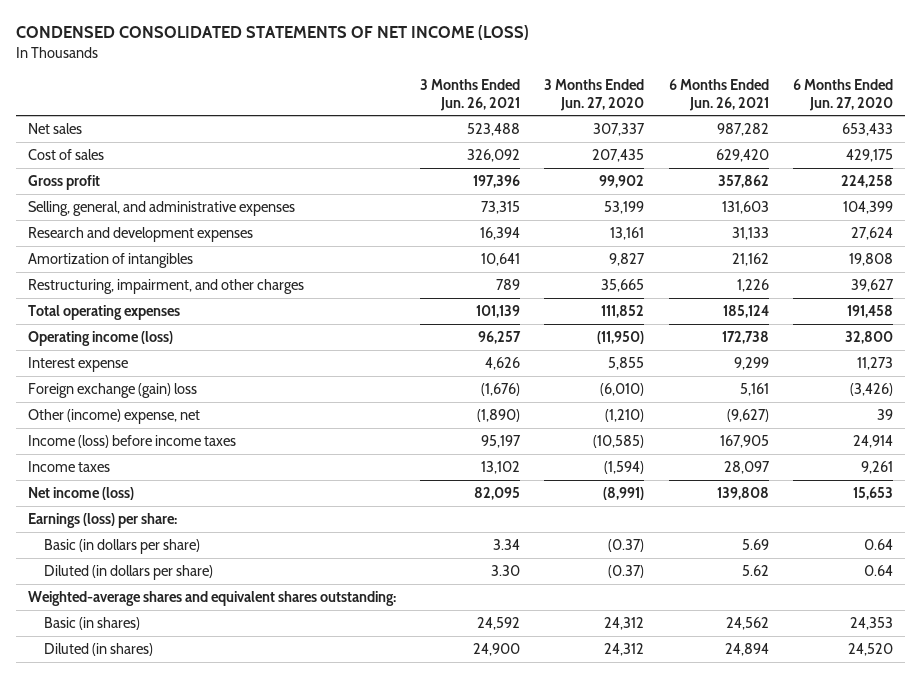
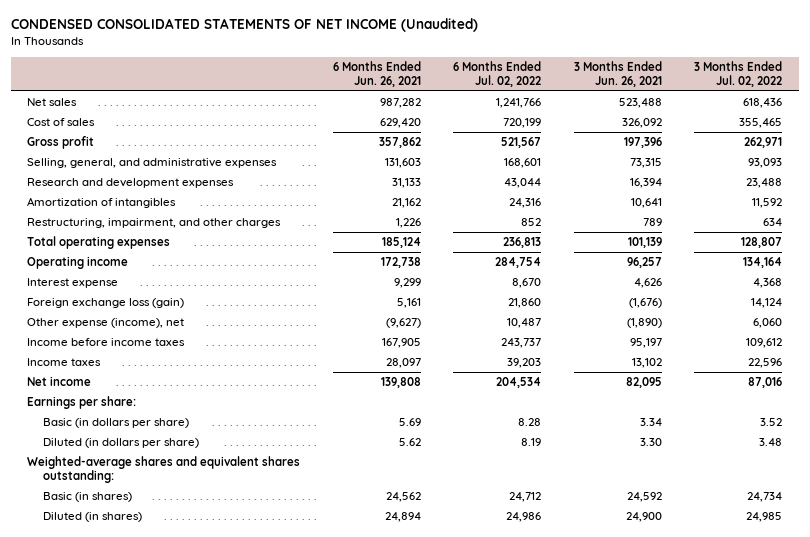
- CONDENSED CONSOLIDATED STATEMENTS OF NET INCOME (LOSS)
+ CONDENSED CONSOLIDATED STATEMENTS OF NET INCOME (Unaudited)
- | 3 Months Ended Jun. 26, 2021 | 3 Months Ended Jun. 27, 2020 | 6 Months Ended Jun. 26, 2021 | 6 Months Ended Jun. 27, 2020
+ | 6 Months Ended Jun. 26, 2021 | 6 Months Ended Jul. 02, 2022 | 3 Months Ended Jun. 26, 2021 | 3 Months Ended Jul. 02, 2022
- Operating income (loss) | 96,257 | (11,950) | 172,738 | 32,800
+ Operating income | 172,738 | 284,754 | 96,257 | 134,164
- Foreign exchange (gain) loss | (1,676) | (6,010) | 5,161 | (3,426)
- Other (income) expense, net | (1,890) | (1,210) | (9,627) | 39
- Income (loss) before income taxes | 95,197 | (10,585) | 167,905 | 24,914
+ Foreign exchange loss (gain) | 5,161 | 21,860 | (1,676) | 14,124
+ Other expense (income), net | (9,627) | 10,487 | (1,890) | 6,060
+ Income before income taxes | 167,905 | 243,737 | 95,197 | 109,612
- Net income (loss) | 82,095 | (8,991) | 139,808 | 15,653
- Earnings (loss) per share:
+ Net income | 139,808 | 204,534 | 82,095 | 87,016
+ Earnings per share:

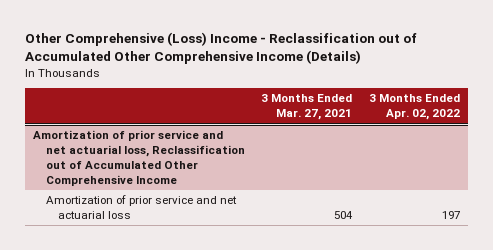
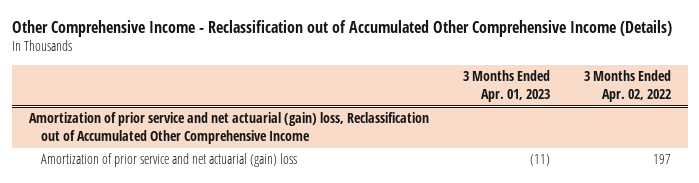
- Other Comprehensive (Loss) Income - Reclassification out of Accumulated Other Comprehensive Income (Details)
+ Other Comprehensive Income - Reclassification out of Accumulated Other Comprehensive Income (Details)
- | 3 Months Ended Mar. 27, 2021 | 3 Months Ended Apr. 02, 2022
+ | 3 Months Ended Apr. 01, 2023 | 3 Months Ended Apr. 02, 2022
- Amortization of prior service and net actuarial loss, Reclassification out of Accumulated Other Comprehensive Income
- Amortization of prior service and net actuarial loss | 504 | 197
+ Amortization of prior service and net actuarial (gain) loss, Reclassification out of Accumulated Other Comprehensive Income
+ Amortization of prior service and net actuarial (gain) loss | (11) | 197

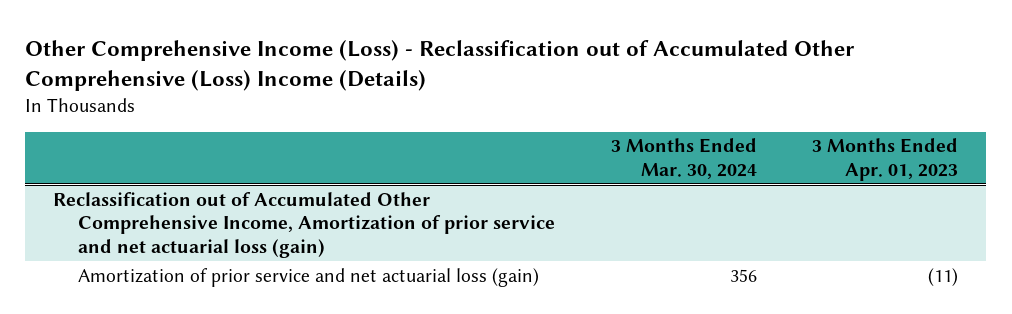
- Other Comprehensive Income - Reclassification out of Accumulated Other Comprehensive Income (Details)
+ Other Comprehensive Income (Loss) - Reclassification out of Accumulated Other Comprehensive (Loss) Income (Details)
- | 3 Months Ended Apr. 01, 2023 | 3 Months Ended Apr. 02, 2022
+ | 3 Months Ended Mar. 30, 2024 | 3 Months Ended Apr. 01, 2023
- Amortization of prior service and net actuarial (gain) loss, Reclassification out of Accumulated Other Comprehensive Income
- Amortization of prior service and net actuarial (gain) loss | (11) | 197
+ Reclassification out of Accumulated Other Comprehensive Income, Amortization of prior service and net actuarial loss (gain)
+ Amortization of prior service and net actuarial loss (gain) | 356 | (11)

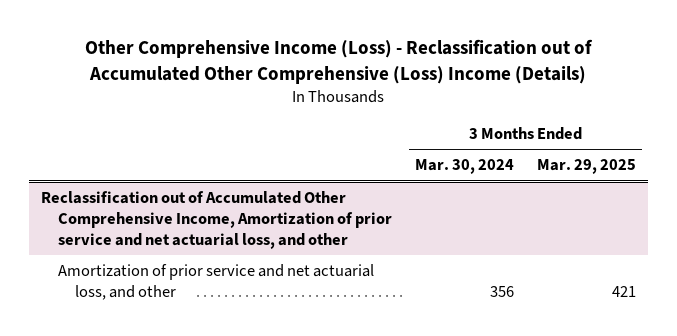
- | 3 Months Ended Mar. 30, 2024 | 3 Months Ended Apr. 01, 2023
+ | 3 Months Ended Mar. 30, 2024 | 3 Months Ended Mar. 29, 2025
- Reclassification out of Accumulated Other Comprehensive Income, Amortization of prior service and net actuarial loss (gain)
- Amortization of prior service and net actuarial loss (gain) | 356 | (11)
+ Reclassification out of Accumulated Other Comprehensive Income, Amortization of prior service and net actuarial loss, and other
+ Amortization of prior service and net actuarial loss, and other | 356 | 421

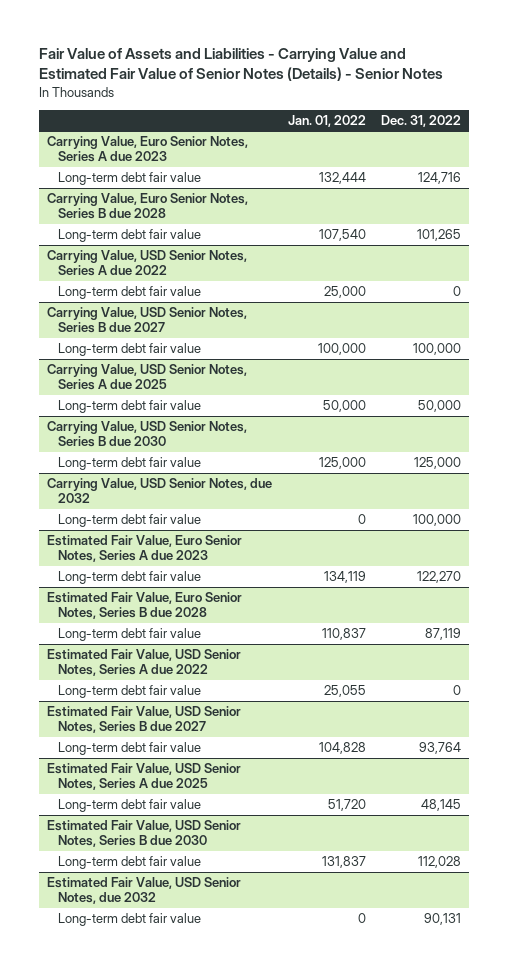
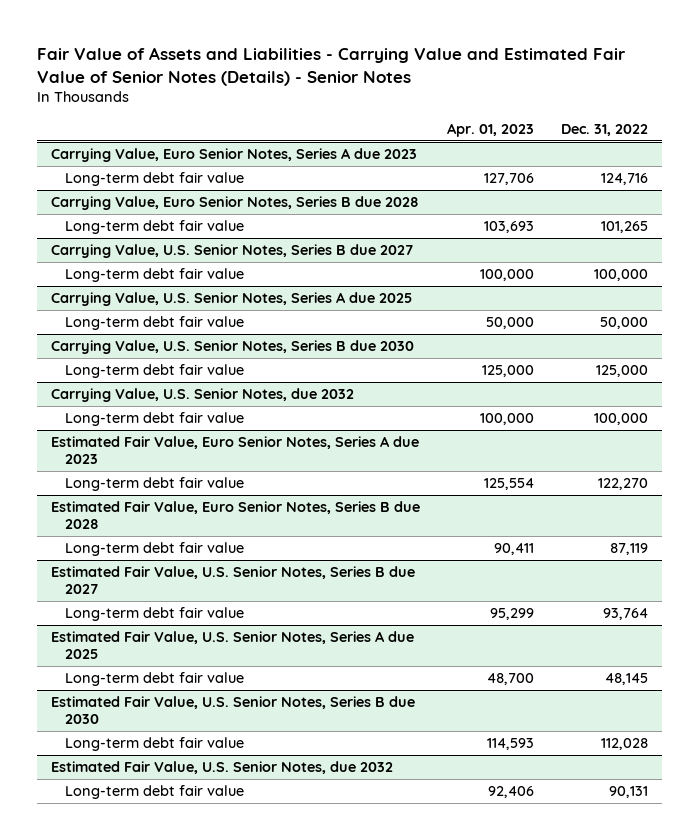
- | Jan. 01, 2022 | Dec. 31, 2022
+ | Apr. 01, 2023 | Dec. 31, 2022
- Carrying Value, USD Senior Notes, Series A due 2022
- Long-term debt fair value | 25,000 | 0
- Carrying Value, USD Senior Notes, Series B due 2027
+ Carrying Value, U.S. Senior Notes, Series B due 2027
- Carrying Value, USD Senior Notes, Series A due 2025
+ Carrying Value, U.S. Senior Notes, Series A due 2025
- Carrying Value, USD Senior Notes, Series B due 2030
+ Carrying Value, U.S. Senior Notes, Series B due 2030
- Carrying Value, USD Senior Notes, due 2032
+ Carrying Value, U.S. Senior Notes, due 2032
- Estimated Fair Value, USD Senior Notes, Series A due 2022
- Long-term debt fair value | 25,055 | 0
- Estimated Fair Value, USD Senior Notes, Series B due 2027
+ Estimated Fair Value, U.S. Senior Notes, Series B due 2027
- Estimated Fair Value, USD Senior Notes, Series A due 2025
+ Estimated Fair Value, U.S. Senior Notes, Series A due 2025
- Estimated Fair Value, USD Senior Notes, Series B due 2030
+ Estimated Fair Value, U.S. Senior Notes, Series B due 2030
- Estimated Fair Value, USD Senior Notes, due 2032
+ Estimated Fair Value, U.S. Senior Notes, due 2032

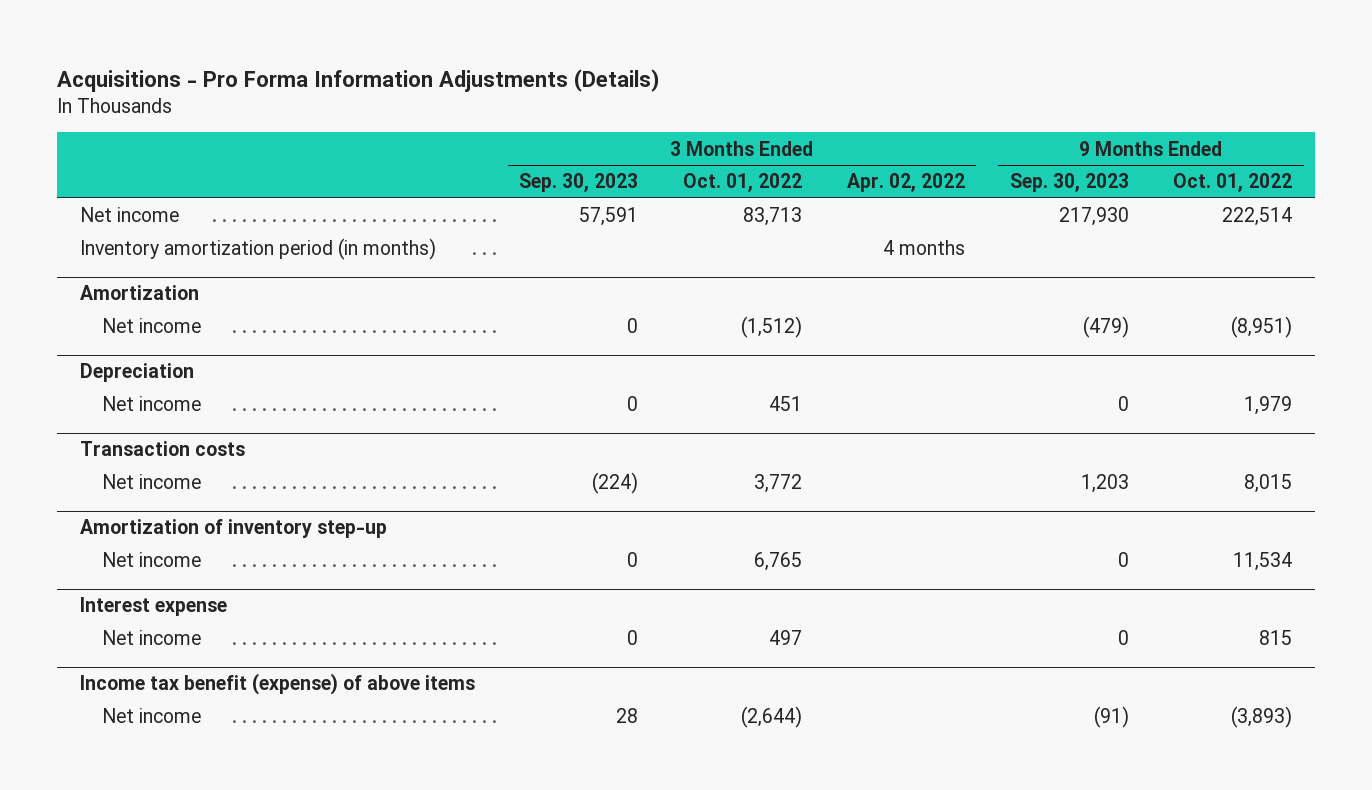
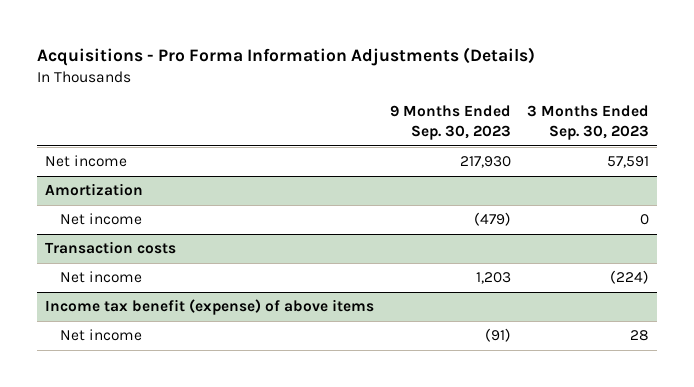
- | 3 Months Ended Sep. 30, 2023 | 3 Months Ended Oct. 01, 2022 | 3 Months Ended Apr. 02, 2022 | 9 Months Ended Sep. 30, 2023 | 9 Months Ended Oct. 01, 2022
+ | 9 Months Ended Sep. 30, 2023 | 3 Months Ended Sep. 30, 2023
- Inventory amortization period (in months) | | | 4 months | |
- Depreciation
- Net income | 0 | 451 | | 0 | 1,979
- Amortization of inventory step-up
- Net income | 0 | 6,765 | | 0 | 11,534
- Interest expense
- Net income | 0 | 497 | | 0 | 815

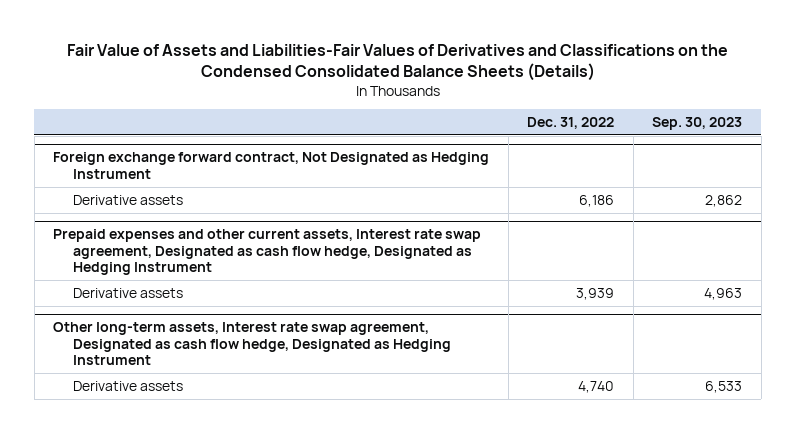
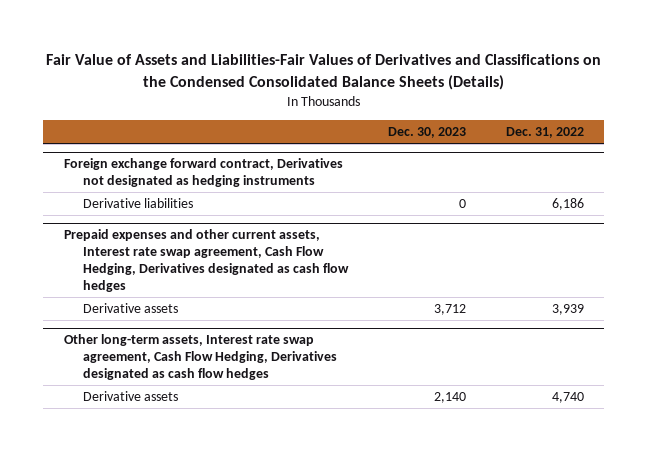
- | Dec. 31, 2022 | Sep. 30, 2023
+ | Dec. 30, 2023 | Dec. 31, 2022
- Foreign exchange forward contract, Not Designated as Hedging Instrument
- Derivative assets | 6,186 | 2,862
- Prepaid expenses and other current assets, Interest rate swap agreement, Designated as cash flow hedge, Designated as Hedging Instrument
+ Foreign exchange forward contract, Derivatives not designated as hedging instruments
+ Derivative liabilities | 0 | 6,186
+ Prepaid expenses and other current assets, Interest rate swap agreement, Cash Flow Hedging, Derivatives designated as cash flow hedges
- Other long-term assets, Interest rate swap agreement, Designated as cash flow hedge, Designated as Hedging Instrument
+ Other long-term assets, Interest rate swap agreement, Cash Flow Hedging, Derivatives designated as cash flow hedges

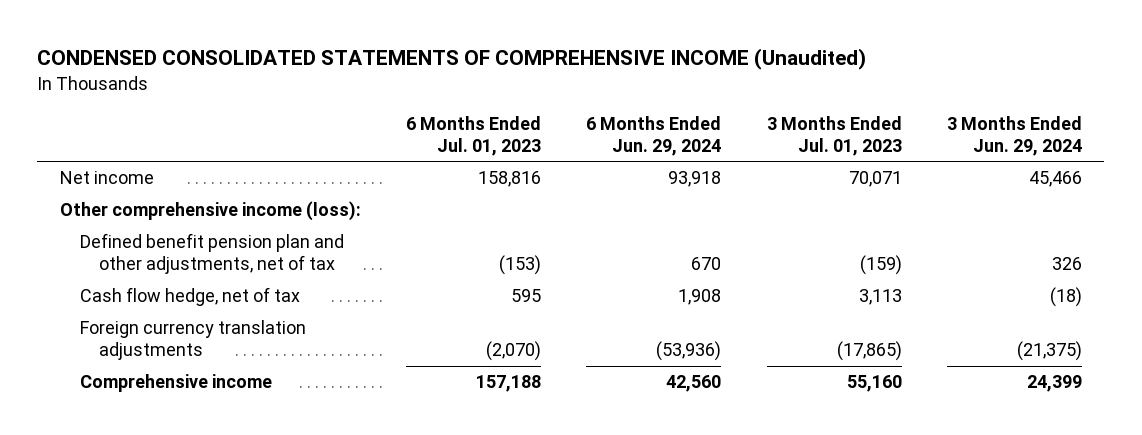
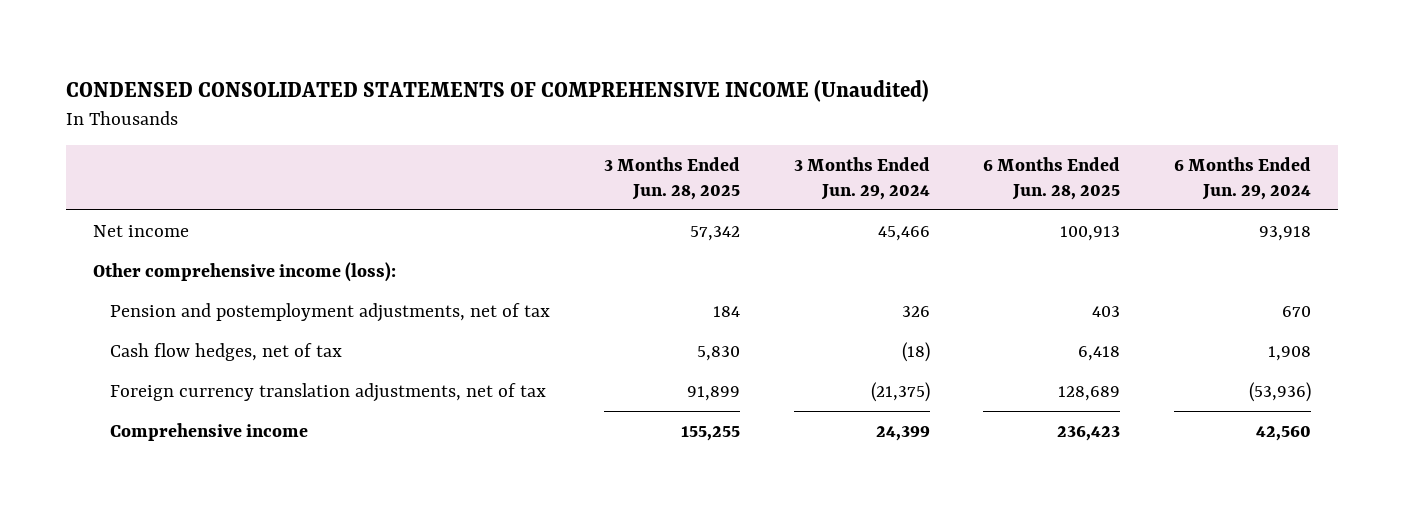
- | 6 Months Ended Jul. 01, 2023 | 6 Months Ended Jun. 29, 2024 | 3 Months Ended Jul. 01, 2023 | 3 Months Ended Jun. 29, 2024
+ | 3 Months Ended Jun. 28, 2025 | 3 Months Ended Jun. 29, 2024 | 6 Months Ended Jun. 28, 2025 | 6 Months Ended Jun. 29, 2024
- Defined benefit pension plan and other adjustments, net of tax | (153) | 670 | (159) | 326
- Cash flow hedge, net of tax | 595 | 1,908 | 3,113 | (18)
- Foreign currency translation adjustments | (2,070) | (53,936) | (17,865) | (21,375)
+ Pension and postemployment adjustments, net of tax | 184 | 326 | 403 | 670
+ Cash flow hedges, net of tax | 5,830 | (18) | 6,418 | 1,908
+ Foreign currency translation adjustments, net of tax | 91,899 | (21,375) | 128,689 | (53,936)

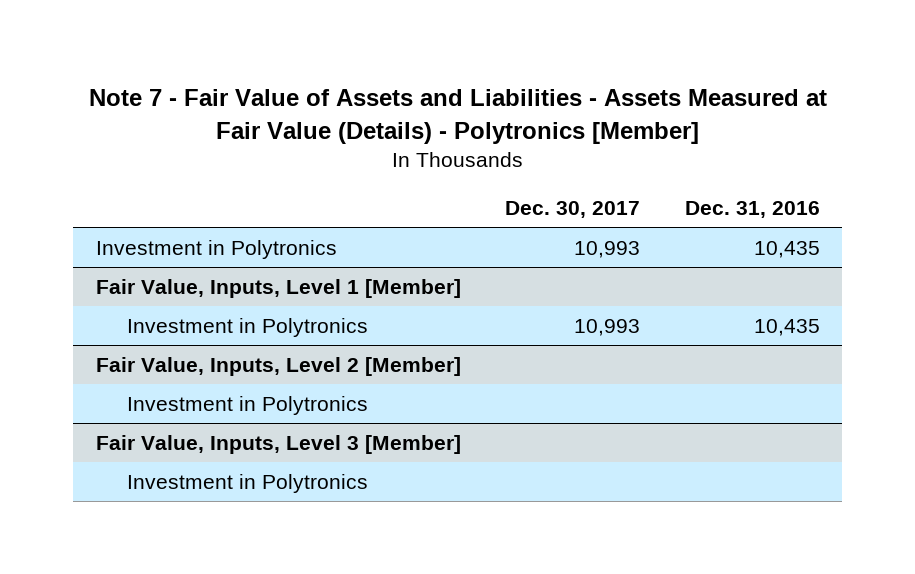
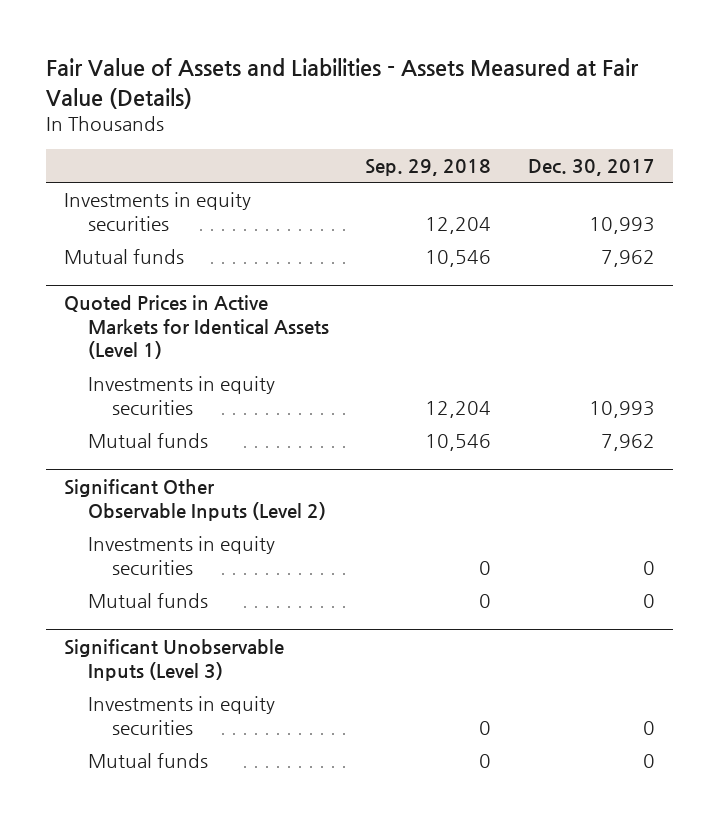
- Note 7 - Fair Value of Assets and Liabilities - Assets Measured at Fair Value (Details) - Polytronics [Member]
+ Fair Value of Assets and Liabilities - Assets Measured at Fair Value (Details)
- | Dec. 30, 2017 | Dec. 31, 2016
+ | Sep. 29, 2018 | Dec. 30, 2017
- Investment in Polytronics | 10,993 | 10,435
- Fair Value, Inputs, Level 1 [Member]
- Investment in Polytronics | 10,993 | 10,435
- Fair Value, Inputs, Level 2 [Member]
- Investment in Polytronics
- Fair Value, Inputs, Level 3 [Member]
- Investment in Polytronics
+ Investments in equity securities | 12,204 | 10,993
+ Mutual funds | 10,546 | 7,962
+ Quoted Prices in Active Markets for Identical Assets (Level 1)
+ Investments in equity securities | 12,204 | 10,993
+ Mutual funds | 10,546 | 7,962
+ Significant Other Observable Inputs (Level 2)
+ Investments in equity securities | 0 | 0
+ Mutual funds | 0 | 0
+ Significant Unobservable Inputs (Level 3)
+ Investments in equity securities | 0 | 0
+ Mutual funds | 0 | 0

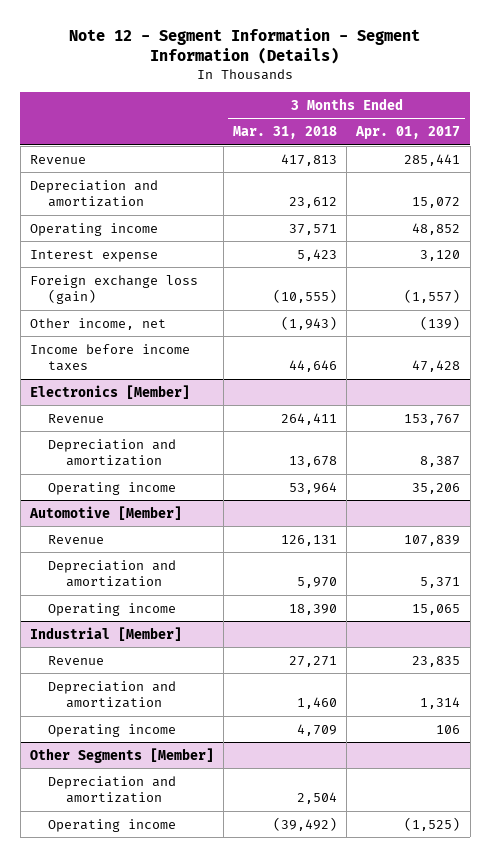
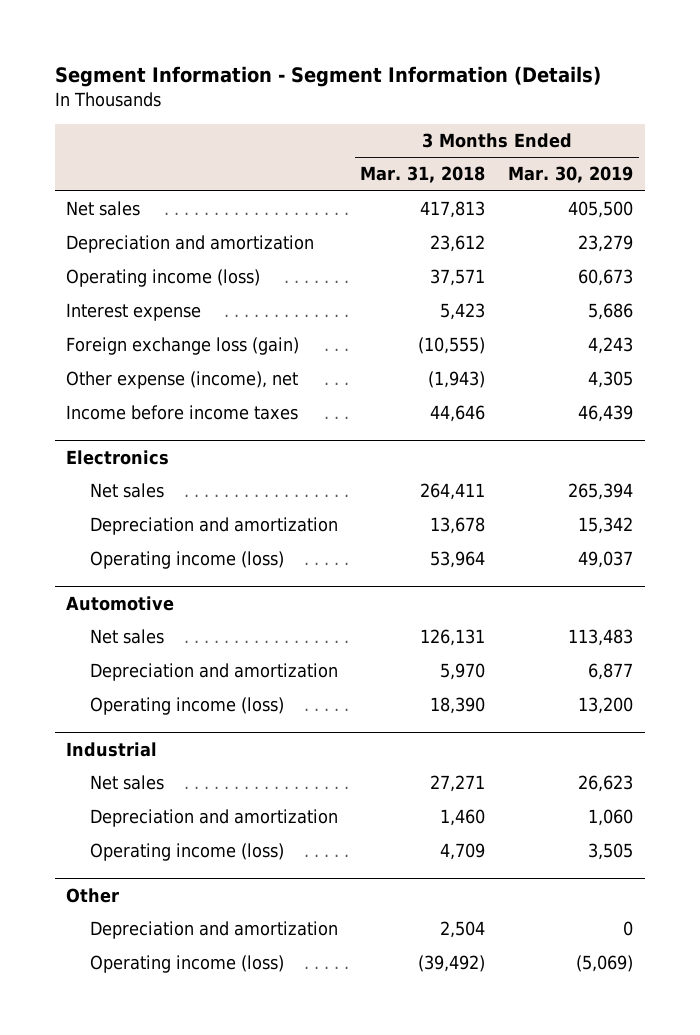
- Note 12 - Segment Information - Segment Information (Details)
+ Segment Information - Segment Information (Details)
- | 3 Months Ended Mar. 31, 2018 | 3 Months Ended Apr. 01, 2017
+ | 3 Months Ended Mar. 31, 2018 | 3 Months Ended Mar. 30, 2019
- Revenue | 417,813 | 285,441
+ Net sales | 417,813 | 405,500
- Operating income | 37,571 | 48,852
+ Operating income (loss) | 37,571 | 60,673
- Other income, net | (1,943) | (139)
+ Other expense (income), net | (1,943) | 4,305
- Electronics [Member]
- Revenue | 264,411 | 153,767
+ Electronics
+ Net sales | 264,411 | 265,394
- Operating income | 53,964 | 35,206
- Automotive [Member]
- Revenue | 126,131 | 107,839
+ Operating income (loss) | 53,964 | 49,037
+ Automotive
+ Net sales | 126,131 | 113,483
- Operating income | 18,390 | 15,065
- Industrial [Member]
- Revenue | 27,271 | 23,835
+ Operating income (loss) | 18,390 | 13,200
+ Industrial
+ Net sales | 27,271 | 26,623
- Operating income | 4,709 | 106
- Other Segments [Member]
+ Operating income (loss) | 4,709 | 3,505
+ Other
- Operating income | (39,492) | (1,525)
+ Operating income (loss) | (39,492) | (5,069)

